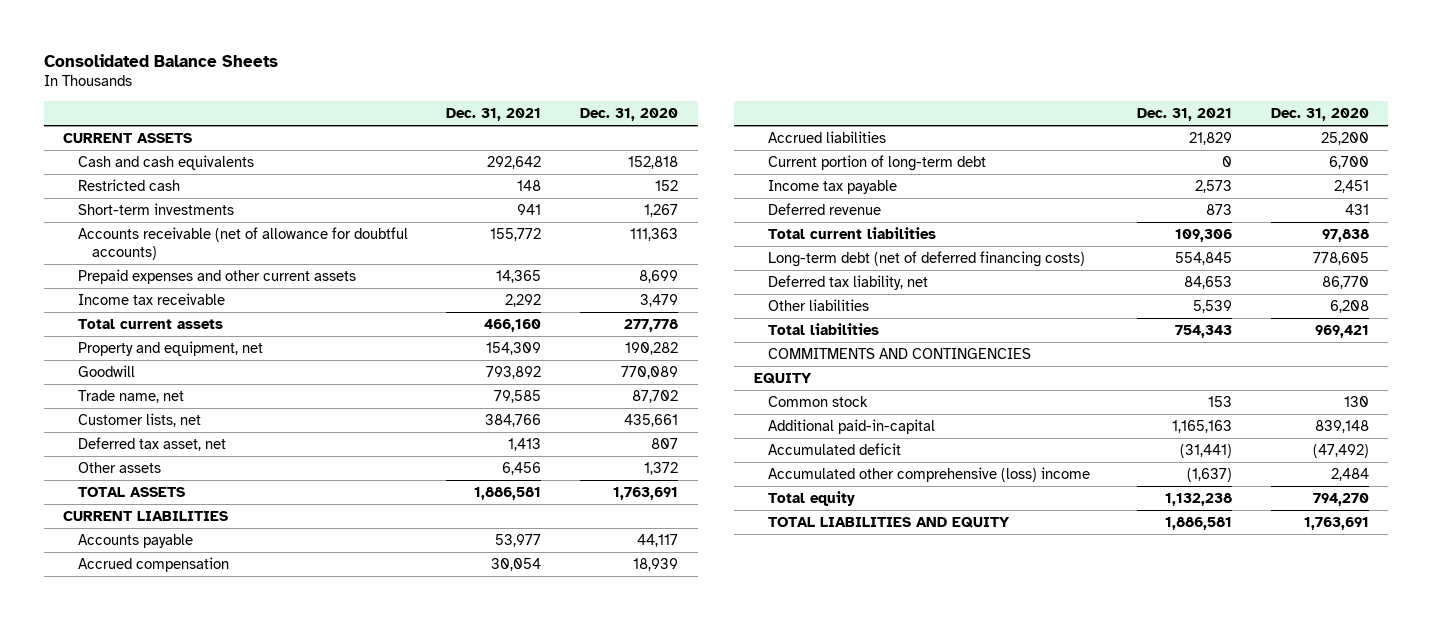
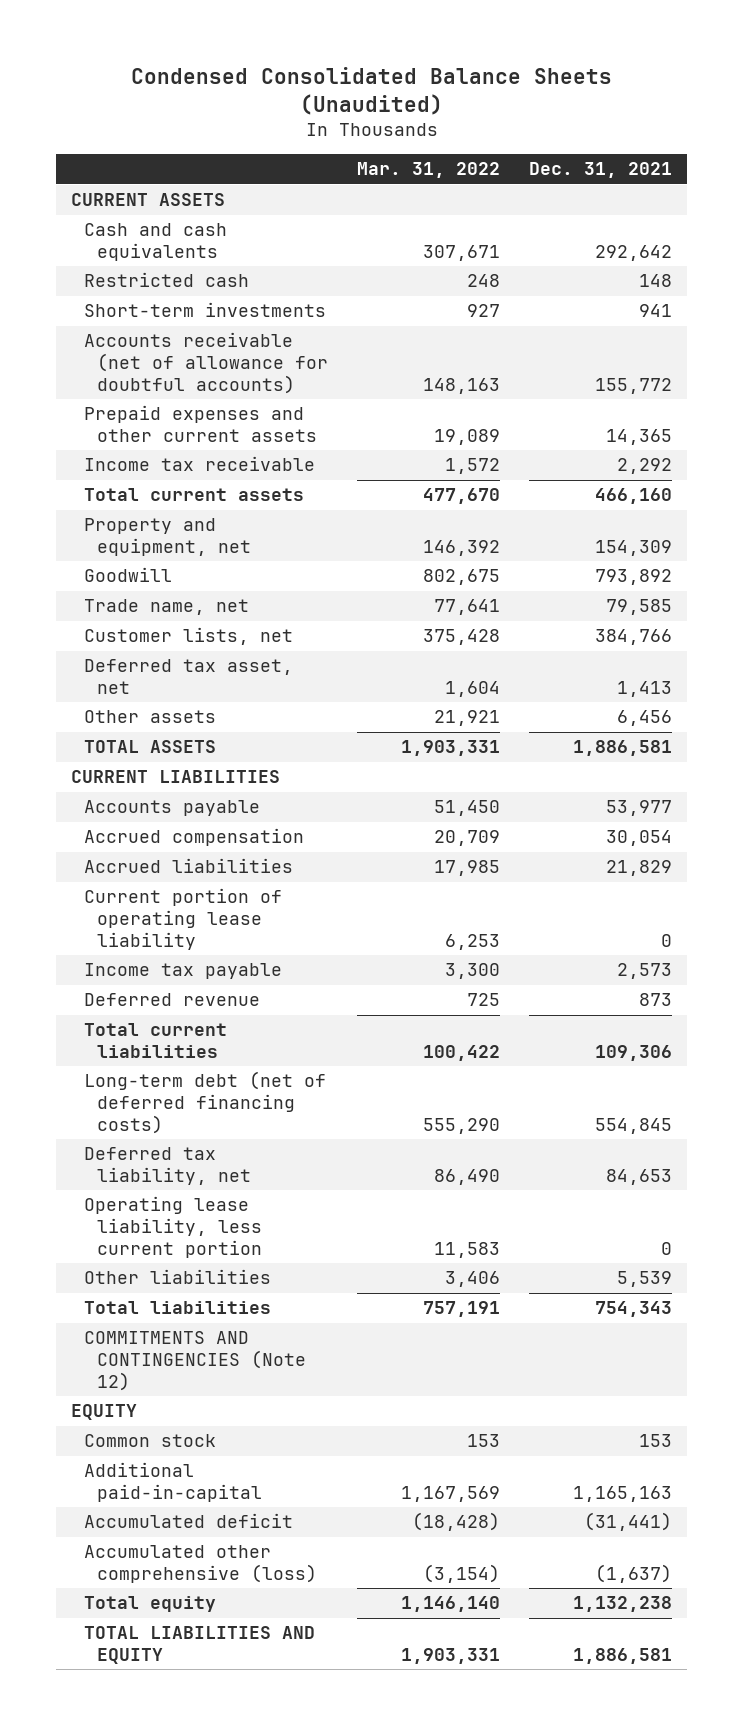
- Consolidated Balance Sheets
+ Condensed Consolidated Balance Sheets (Unaudited)
- | Dec. 31, 2021 | Dec. 31, 2020
+ | Mar. 31, 2022 | Dec. 31, 2021
- Current portion of long-term debt | 0 | 6,700
+ Current portion of operating lease liability | 6,253 | 0
+ Operating lease liability, less current portion | 11,583 | 0
- COMMITMENTS AND CONTINGENCIES
+ COMMITMENTS AND CONTINGENCIES (Note 12)
- Accumulated other comprehensive (loss) income | (1,637) | 2,484
+ Accumulated other comprehensive (loss) | (3,154) | (1,637)

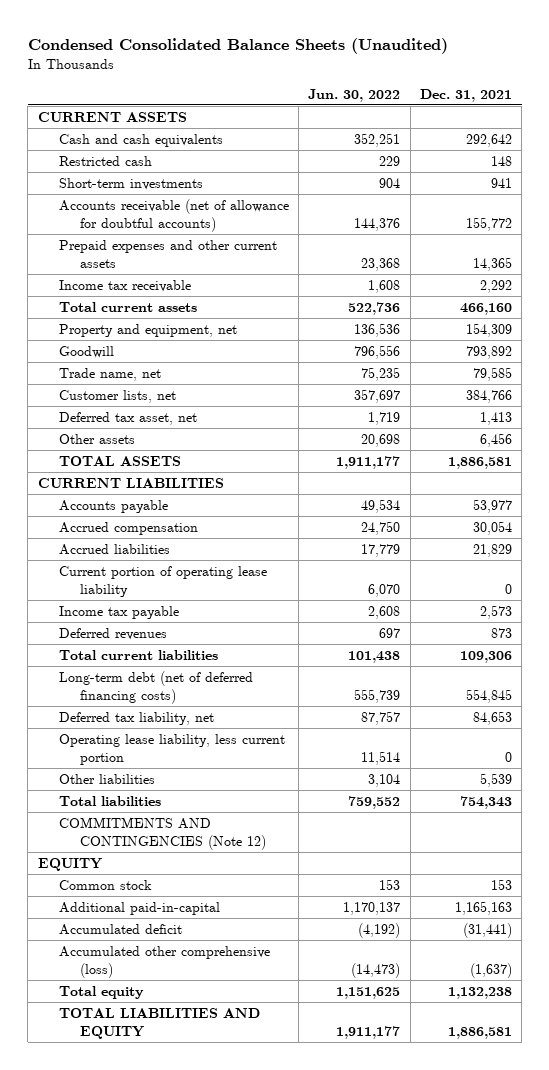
- | Mar. 31, 2022 | Dec. 31, 2021
+ | Jun. 30, 2022 | Dec. 31, 2021
- Deferred revenue | 725 | 873
+ Deferred revenues | 697 | 873

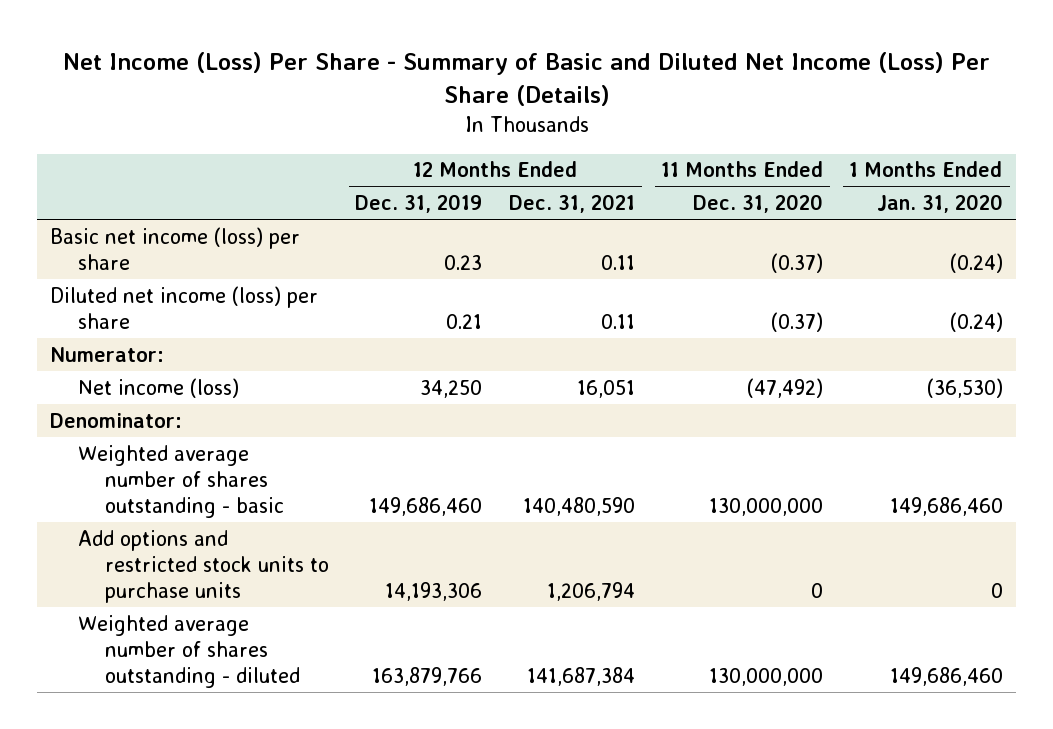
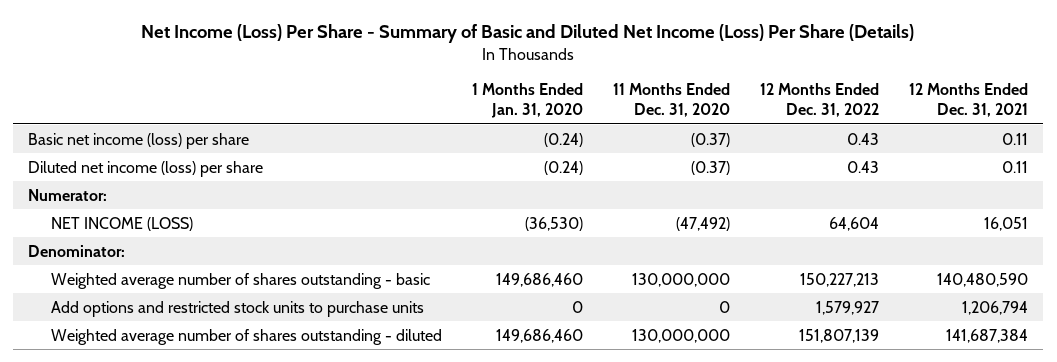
- | 12 Months Ended Dec. 31, 2019 | 12 Months Ended Dec. 31, 2021 | 11 Months Ended Dec. 31, 2020 | 1 Months Ended Jan. 31, 2020
+ | 1 Months Ended Jan. 31, 2020 | 11 Months Ended Dec. 31, 2020 | 12 Months Ended Dec. 31, 2022 | 12 Months Ended Dec. 31, 2021
- Net income (loss) | 34,250 | 16,051 | (47,492) | (36,530)
+ NET INCOME (LOSS) | (36,530) | (47,492) | 64,604 | 16,051

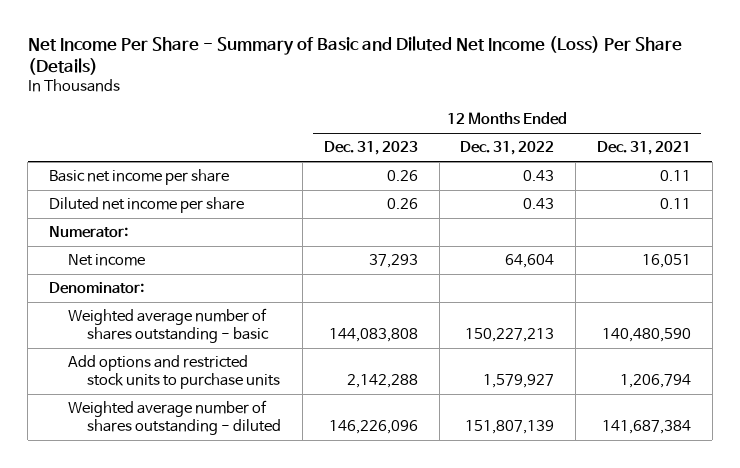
- Net Income (Loss) Per Share - Summary of Basic and Diluted Net Income (Loss) Per Share (Details)
+ Net Income Per Share - Summary of Basic and Diluted Net Income (Loss) Per Share (Details)
- | 1 Months Ended Jan. 31, 2020 | 11 Months Ended Dec. 31, 2020 | 12 Months Ended Dec. 31, 2022 | 12 Months Ended Dec. 31, 2021
+ | 12 Months Ended Dec. 31, 2023 | 12 Months Ended Dec. 31, 2022 | 12 Months Ended Dec. 31, 2021
- Basic net income (loss) per share | (0.24) | (0.37) | 0.43 | 0.11
- Diluted net income (loss) per share | (0.24) | (0.37) | 0.43 | 0.11
+ Basic net income per share | 0.26 | 0.43 | 0.11
+ Diluted net income per share | 0.26 | 0.43 | 0.11
- NET INCOME (LOSS) | (36,530) | (47,492) | 64,604 | 16,051
+ Net income | 37,293 | 64,604 | 16,051

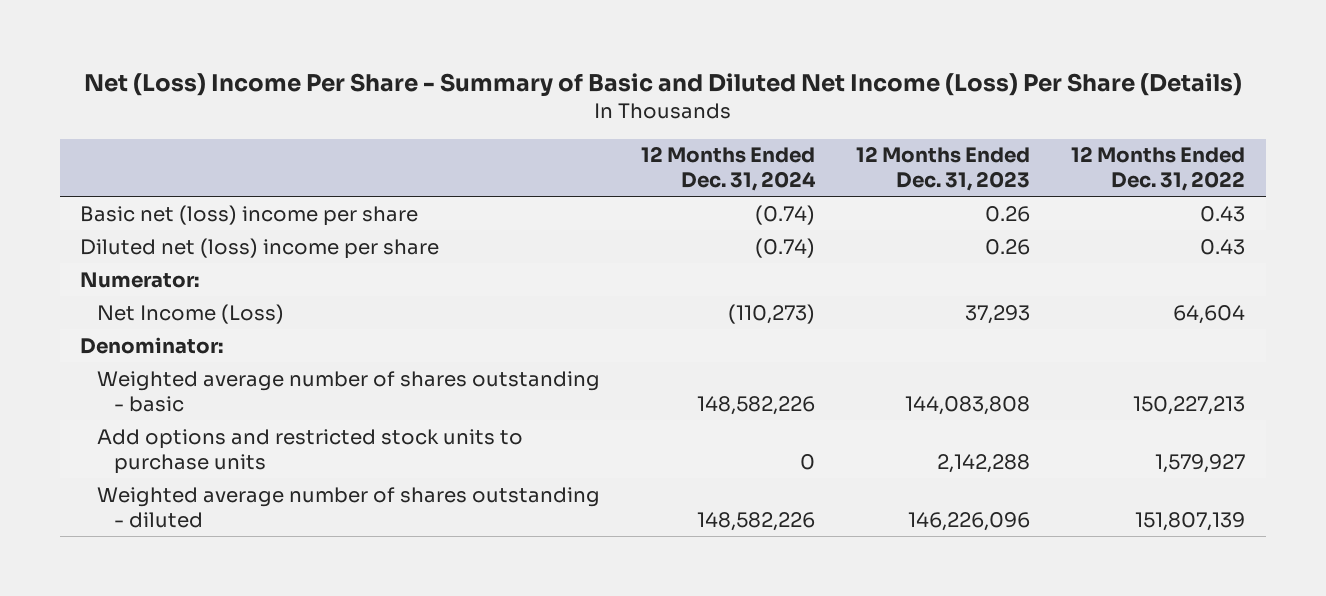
- Net Income Per Share - Summary of Basic and Diluted Net Income (Loss) Per Share (Details)
+ Net (Loss) Income Per Share - Summary of Basic and Diluted Net Income (Loss) Per Share (Details)
- | 12 Months Ended Dec. 31, 2023 | 12 Months Ended Dec. 31, 2022 | 12 Months Ended Dec. 31, 2021
+ | 12 Months Ended Dec. 31, 2024 | 12 Months Ended Dec. 31, 2023 | 12 Months Ended Dec. 31, 2022
- Basic net income per share | 0.26 | 0.43 | 0.11
- Diluted net income per share | 0.26 | 0.43 | 0.11
+ Basic net (loss) income per share | (0.74) | 0.26 | 0.43
+ Diluted net (loss) income per share | (0.74) | 0.26 | 0.43
- Net income | 37,293 | 64,604 | 16,051
+ Net Income (Loss) | (110,273) | 37,293 | 64,604

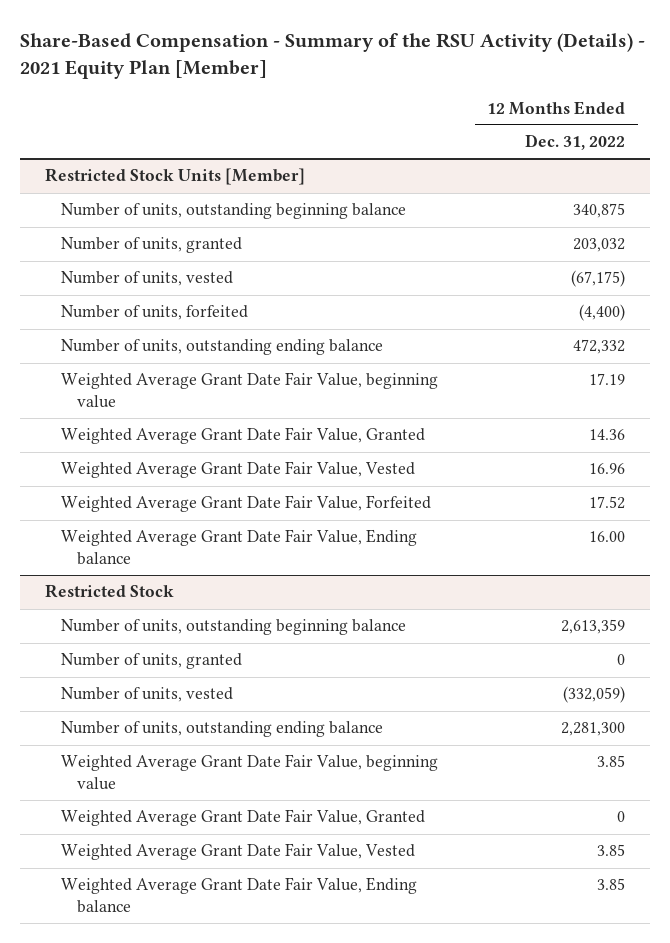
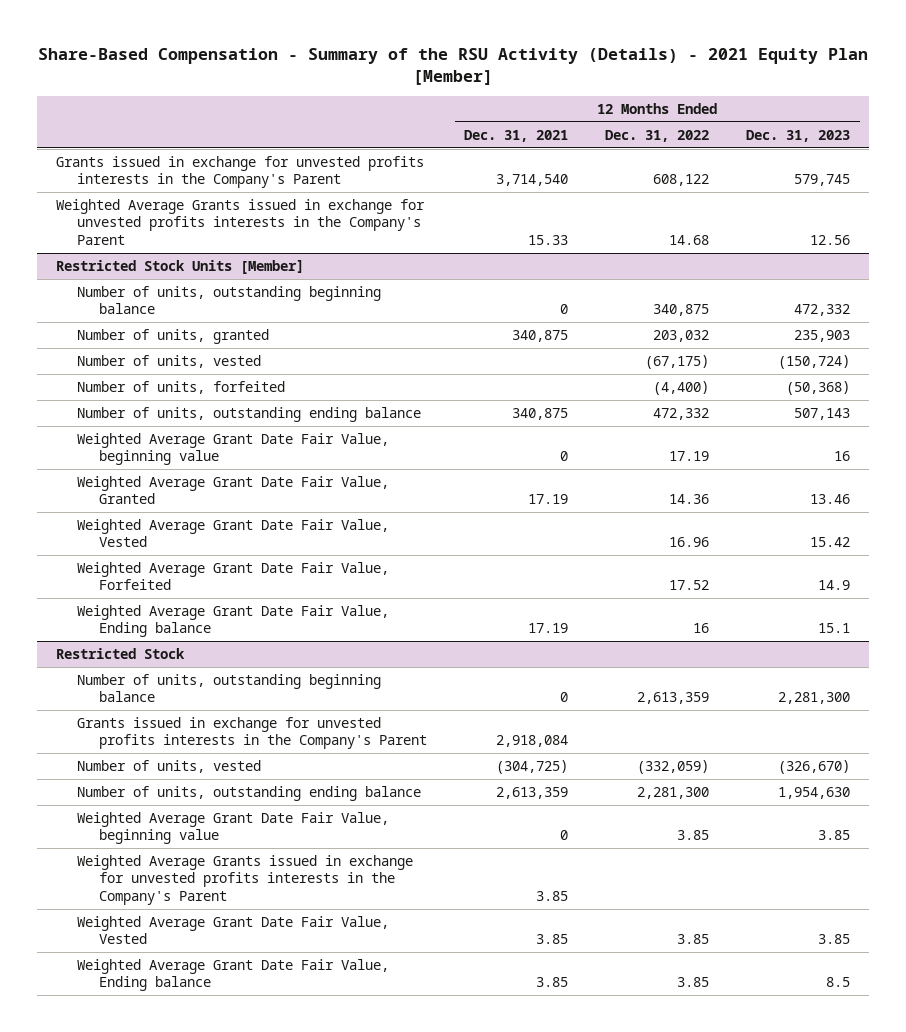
- | 12 Months Ended Dec. 31, 2022
+ | 12 Months Ended Dec. 31, 2021 | 12 Months Ended Dec. 31, 2022 | 12 Months Ended Dec. 31, 2023
+ Grants issued in exchange for unvested profits interests in the Company's Parent | 3,714,540 | 608,122 | 579,745
+ Weighted Average Grants issued in exchange for unvested profits interests in the Company's Parent | 15.33 | 14.68 | 12.56
@ Restricted Stock Units [Member]
- Weighted Average Grant Date Fair Value, Ending balance | 16.00
+ Weighted Average Grant Date Fair Value, Ending balance | 17.19 | 16 | 15.1
@ Restricted Stock
- Number of units, granted | 0
+ Grants issued in exchange for unvested profits interests in the Company's Parent | 2,918,084 | |
- Weighted Average Grant Date Fair Value, Granted | 0
+ Weighted Average Grants issued in exchange for unvested profits interests in the Company's Parent | 3.85 | |

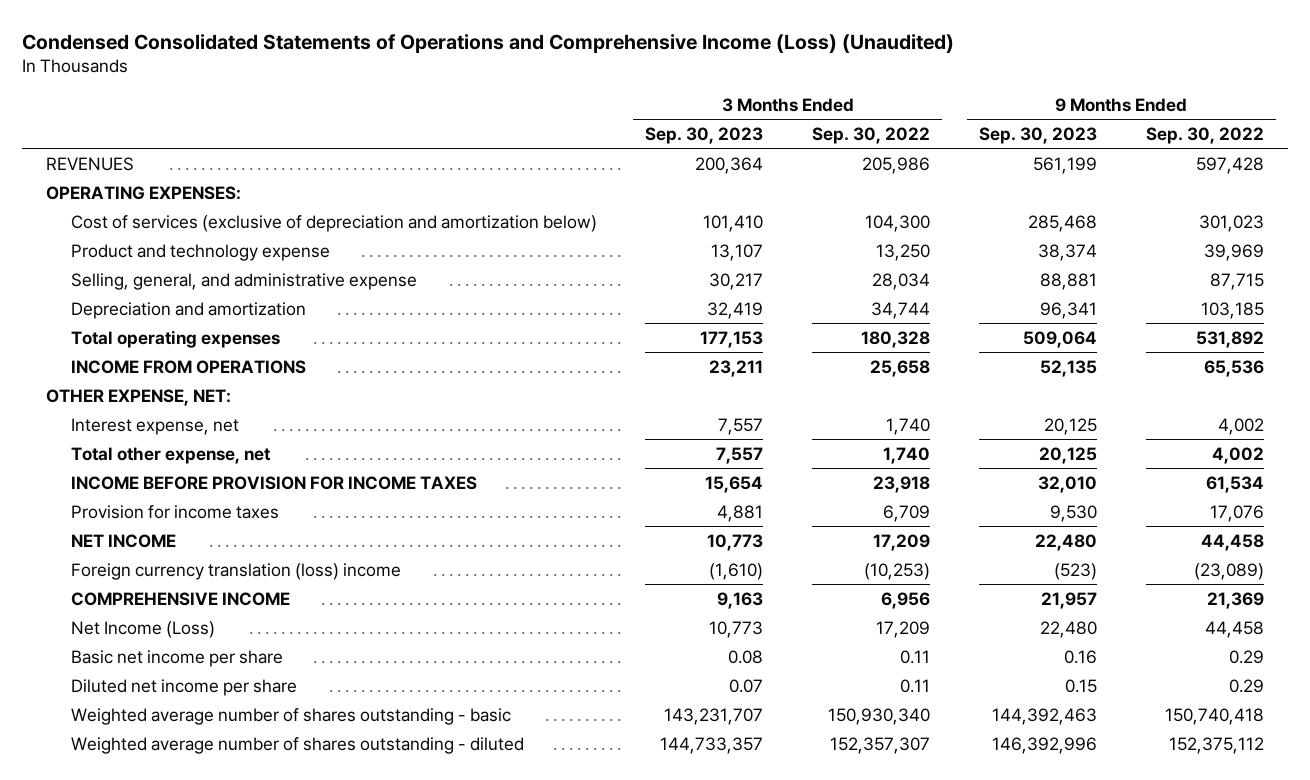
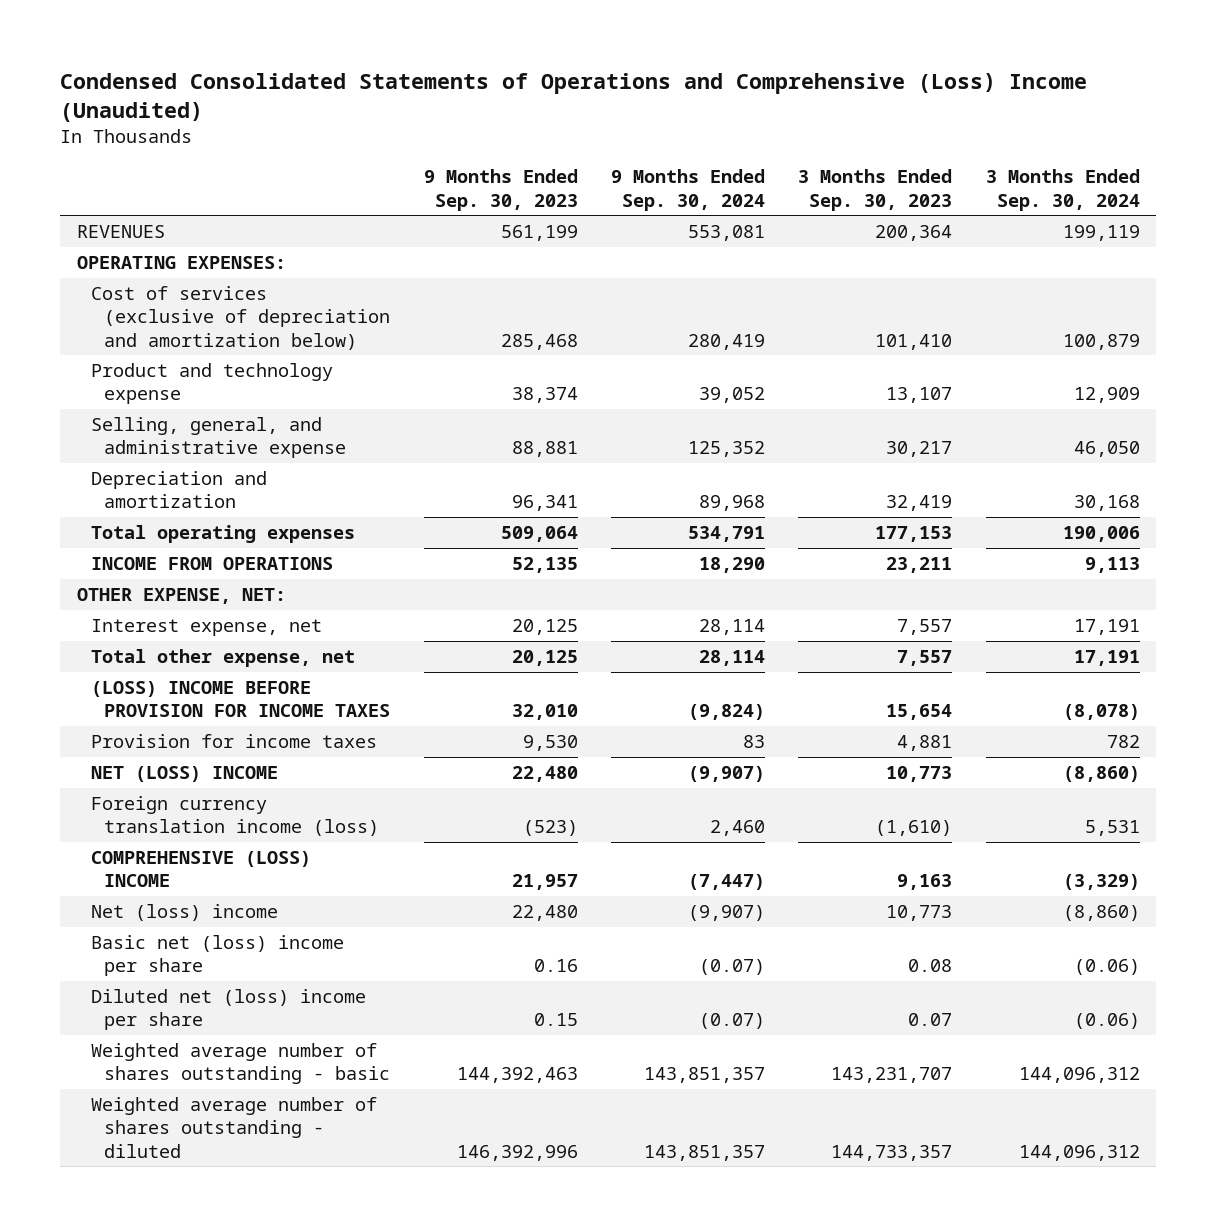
- Condensed Consolidated Statements of Operations and Comprehensive Income (Loss) (Unaudited)
+ Condensed Consolidated Statements of Operations and Comprehensive (Loss) Income (Unaudited)
- | 3 Months Ended Sep. 30, 2023 | 3 Months Ended Sep. 30, 2022 | 9 Months Ended Sep. 30, 2023 | 9 Months Ended Sep. 30, 2022
+ | 9 Months Ended Sep. 30, 2023 | 9 Months Ended Sep. 30, 2024 | 3 Months Ended Sep. 30, 2023 | 3 Months Ended Sep. 30, 2024
- INCOME BEFORE PROVISION FOR INCOME TAXES | 15,654 | 23,918 | 32,010 | 61,534
+ (LOSS) INCOME BEFORE PROVISION FOR INCOME TAXES | 32,010 | (9,824) | 15,654 | (8,078)
- NET INCOME | 10,773 | 17,209 | 22,480 | 44,458
- Foreign currency translation (loss) income | (1,610) | (10,253) | (523) | (23,089)
- COMPREHENSIVE INCOME | 9,163 | 6,956 | 21,957 | 21,369
- Net Income (Loss) | 10,773 | 17,209 | 22,480 | 44,458
- Basic net income per share | 0.08 | 0.11 | 0.16 | 0.29
- Diluted net income per share | 0.07 | 0.11 | 0.15 | 0.29
+ NET (LOSS) INCOME | 22,480 | (9,907) | 10,773 | (8,860)
+ Foreign currency translation income (loss) | (523) | 2,460 | (1,610) | 5,531
+ COMPREHENSIVE (LOSS) INCOME | 21,957 | (7,447) | 9,163 | (3,329)
+ Net (loss) income | 22,480 | (9,907) | 10,773 | (8,860)
+ Basic net (loss) income per share | 0.16 | (0.07) | 0.08 | (0.06)
+ Diluted net (loss) income per share | 0.15 | (0.07) | 0.07 | (0.06)

